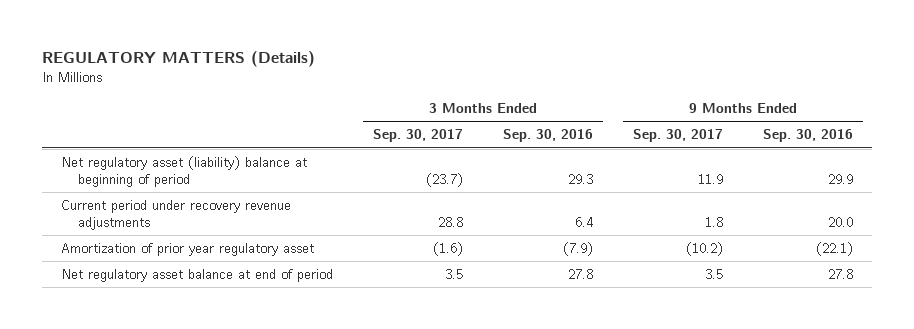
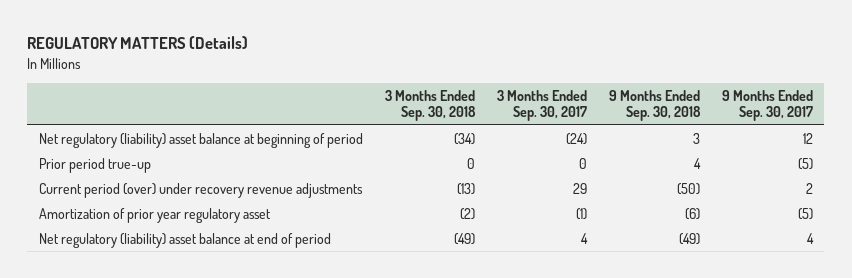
- | 3 Months Ended Sep. 30, 2017 | 3 Months Ended Sep. 30, 2016 | 9 Months Ended Sep. 30, 2017 | 9 Months Ended Sep. 30, 2016
+ | 3 Months Ended Sep. 30, 2018 | 3 Months Ended Sep. 30, 2017 | 9 Months Ended Sep. 30, 2018 | 9 Months Ended Sep. 30, 2017
- Net regulatory asset (liability) balance at beginning of period | (23.7) | 29.3 | 11.9 | 29.9
- Current period under recovery revenue adjustments | 28.8 | 6.4 | 1.8 | 20.0
- Amortization of prior year regulatory asset | (1.6) | (7.9) | (10.2) | (22.1)
- Net regulatory asset balance at end of period | 3.5 | 27.8 | 3.5 | 27.8
+ Net regulatory (liability) asset balance at beginning of period | (34) | (24) | 3 | 12
+ Prior period true-up | 0 | 0 | 4 | (5)
+ Current period (over) under recovery revenue adjustments | (13) | 29 | (50) | 2
+ Amortization of prior year regulatory asset | (2) | (1) | (6) | (5)
+ Net regulatory (liability) asset balance at end of period | (49) | 4 | (49) | 4

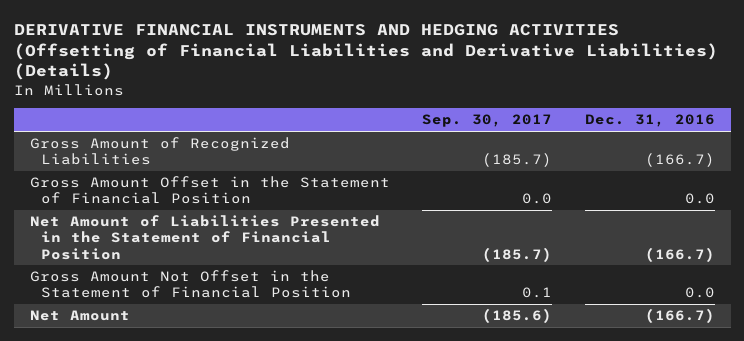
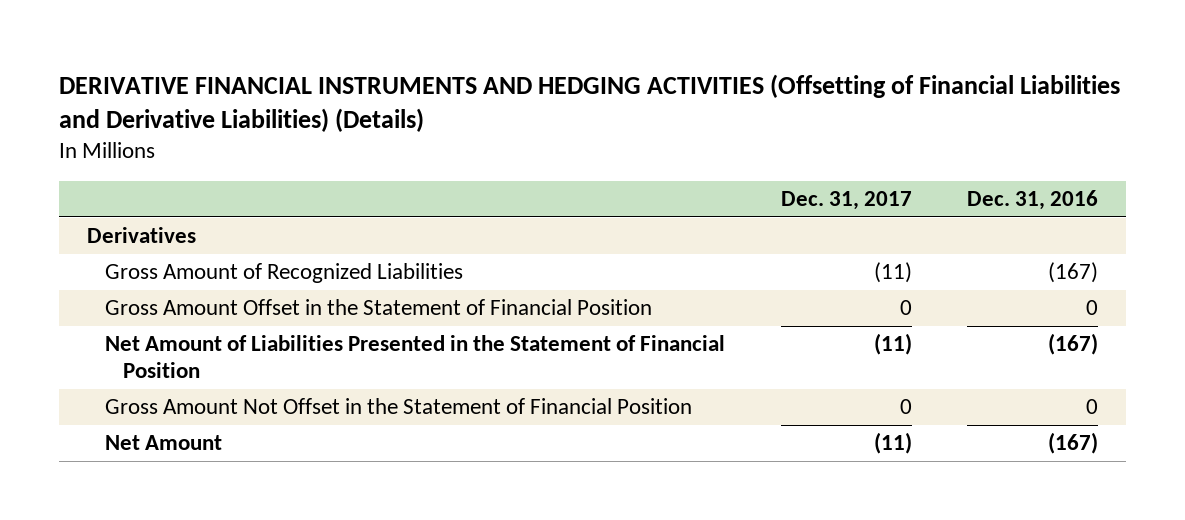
- | Sep. 30, 2017 | Dec. 31, 2016
+ | Dec. 31, 2017 | Dec. 31, 2016
- Gross Amount of Recognized Liabilities | (185.7) | (166.7)
- Gross Amount Offset in the Statement of Financial Position | 0.0 | 0.0
- Net Amount of Liabilities Presented in the Statement of Financial Position | (185.7) | (166.7)
- Gross Amount Not Offset in the Statement of Financial Position | 0.1 | 0.0
- Net Amount | (185.6) | (166.7)
+ Derivatives
+ Gross Amount of Recognized Liabilities | (11) | (167)
+ Gross Amount Offset in the Statement of Financial Position | 0 | 0
+ Net Amount of Liabilities Presented in the Statement of Financial Position | (11) | (167)
+ Gross Amount Not Offset in the Statement of Financial Position | 0 | 0
+ Net Amount | (11) | (167)

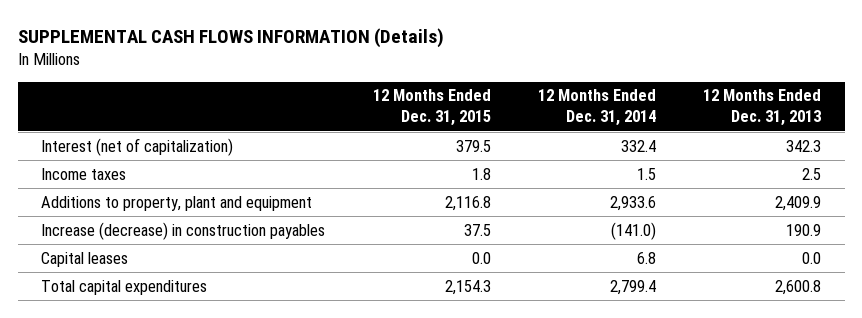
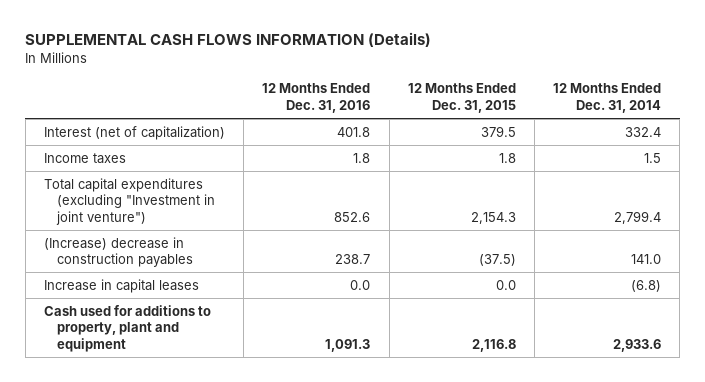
- | 12 Months Ended Dec. 31, 2015 | 12 Months Ended Dec. 31, 2014 | 12 Months Ended Dec. 31, 2013
+ | 12 Months Ended Dec. 31, 2016 | 12 Months Ended Dec. 31, 2015 | 12 Months Ended Dec. 31, 2014
- Additions to property, plant and equipment | 2,116.8 | 2,933.6 | 2,409.9
- Increase (decrease) in construction payables | 37.5 | (141.0) | 190.9
- Capital leases | 0.0 | 6.8 | 0.0
- Total capital expenditures | 2,154.3 | 2,799.4 | 2,600.8
+ Total capital expenditures (excluding "Investment in joint venture") | 852.6 | 2,154.3 | 2,799.4
+ (Increase) decrease in construction payables | 238.7 | (37.5) | 141.0
+ Increase in capital leases | 0.0 | 0.0 | (6.8)
+ Cash used for additions to property, plant and equipment | 1,091.3 | 2,116.8 | 2,933.6

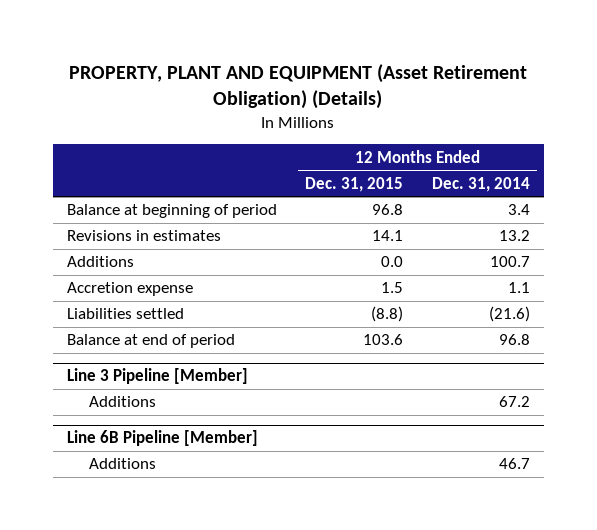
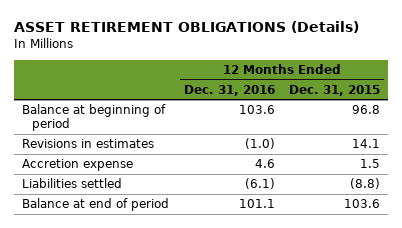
- PROPERTY, PLANT AND EQUIPMENT (Asset Retirement Obligation) (Details)
+ ASSET RETIREMENT OBLIGATIONS (Details)
- | 12 Months Ended Dec. 31, 2015 | 12 Months Ended Dec. 31, 2014
+ | 12 Months Ended Dec. 31, 2016 | 12 Months Ended Dec. 31, 2015
- Additions | 0.0 | 100.7
- Line 3 Pipeline [Member]
- Additions | | 67.2
- Line 6B Pipeline [Member]
- Additions | | 46.7

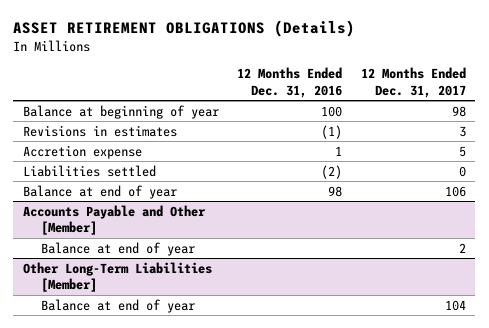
- | 12 Months Ended Dec. 31, 2016 | 12 Months Ended Dec. 31, 2015
+ | 12 Months Ended Dec. 31, 2016 | 12 Months Ended Dec. 31, 2017
- Balance at beginning of period | 103.6 | 96.8
- Revisions in estimates | (1.0) | 14.1
- Accretion expense | 4.6 | 1.5
- Liabilities settled | (6.1) | (8.8)
- Balance at end of period | 101.1 | 103.6
+ Balance at beginning of year | 100 | 98
+ Revisions in estimates | (1) | 3
+ Accretion expense | 1 | 5
+ Liabilities settled | (2) | 0
+ Balance at end of year | 98 | 106
+ Accounts Payable and Other [Member]
+ Balance at end of year | | 2
+ Other Long-Term Liabilities [Member]
+ Balance at end of year | | 104

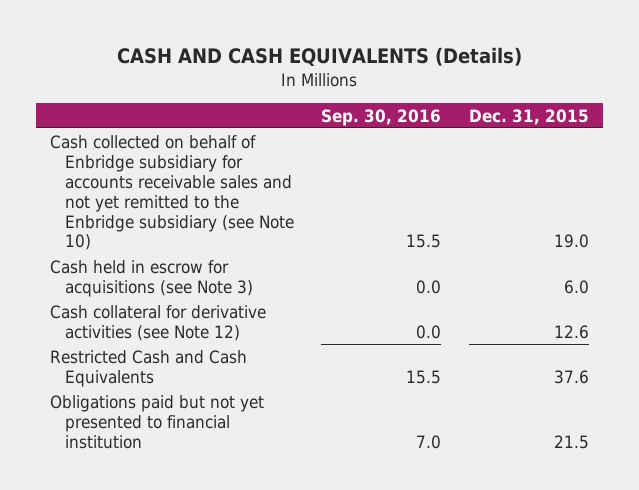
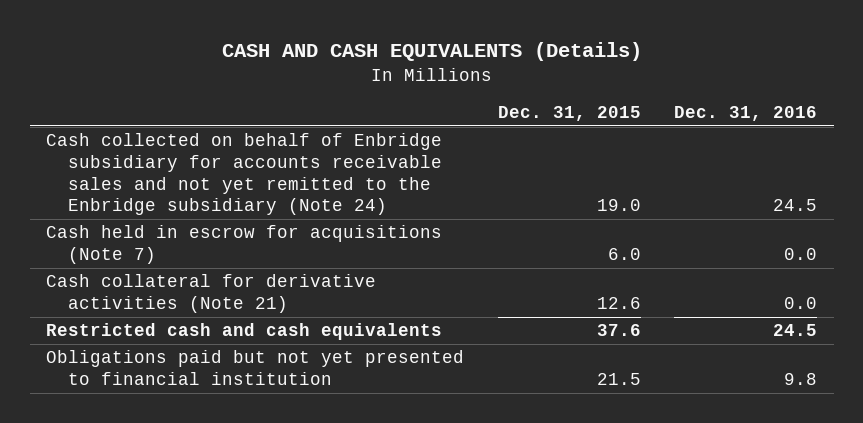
- | Sep. 30, 2016 | Dec. 31, 2015
+ | Dec. 31, 2015 | Dec. 31, 2016
- Cash collected on behalf of Enbridge subsidiary for accounts receivable sales and not yet remitted to the Enbridge subsidiary (see Note 10) | 15.5 | 19.0
- Cash held in escrow for acquisitions (see Note 3) | 0.0 | 6.0
- Cash collateral for derivative activities (see Note 12) | 0.0 | 12.6
- Restricted Cash and Cash Equivalents | 15.5 | 37.6
+ Cash collected on behalf of Enbridge subsidiary for accounts receivable sales and not yet remitted to the Enbridge subsidiary (Note 24) | 19.0 | 24.5
+ Cash held in escrow for acquisitions (Note 7) | 6.0 | 0.0
+ Cash collateral for derivative activities (Note 21) | 12.6 | 0.0
+ Restricted cash and cash equivalents | 37.6 | 24.5

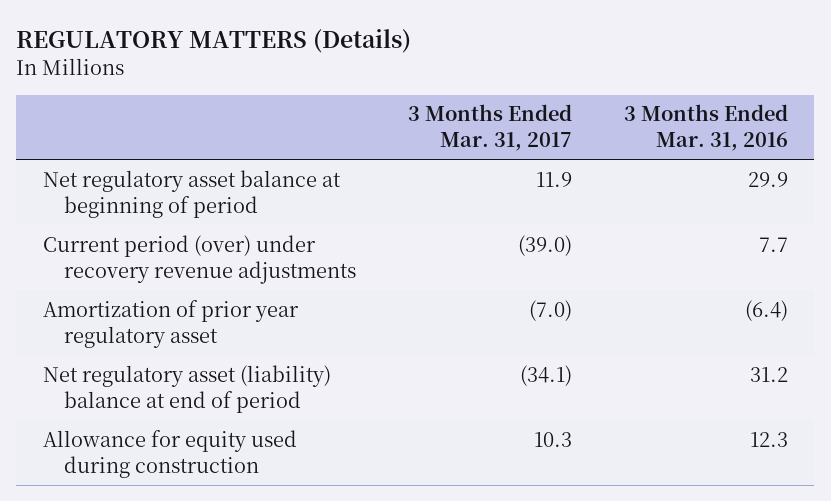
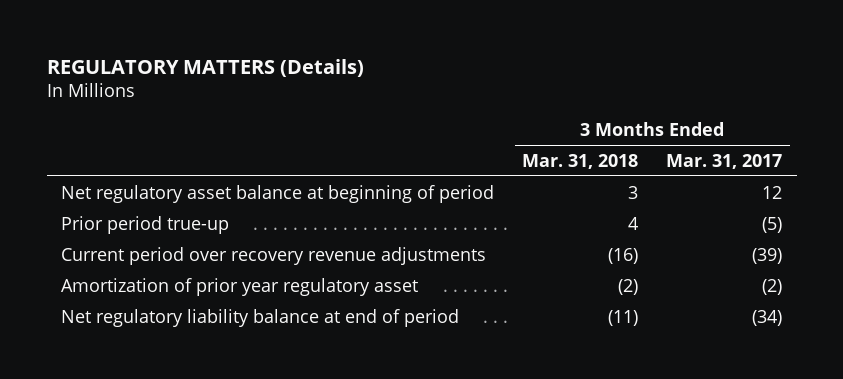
- | 3 Months Ended Mar. 31, 2017 | 3 Months Ended Mar. 31, 2016
+ | 3 Months Ended Mar. 31, 2018 | 3 Months Ended Mar. 31, 2017
- Net regulatory asset balance at beginning of period | 11.9 | 29.9
- Current period (over) under recovery revenue adjustments | (39.0) | 7.7
- Amortization of prior year regulatory asset | (7.0) | (6.4)
- Net regulatory asset (liability) balance at end of period | (34.1) | 31.2
- Allowance for equity used during construction | 10.3 | 12.3
+ Net regulatory asset balance at beginning of period | 3 | 12
+ Prior period true-up | 4 | (5)
+ Current period over recovery revenue adjustments | (16) | (39)
+ Amortization of prior year regulatory asset | (2) | (2)
+ Net regulatory liability balance at end of period | (11) | (34)

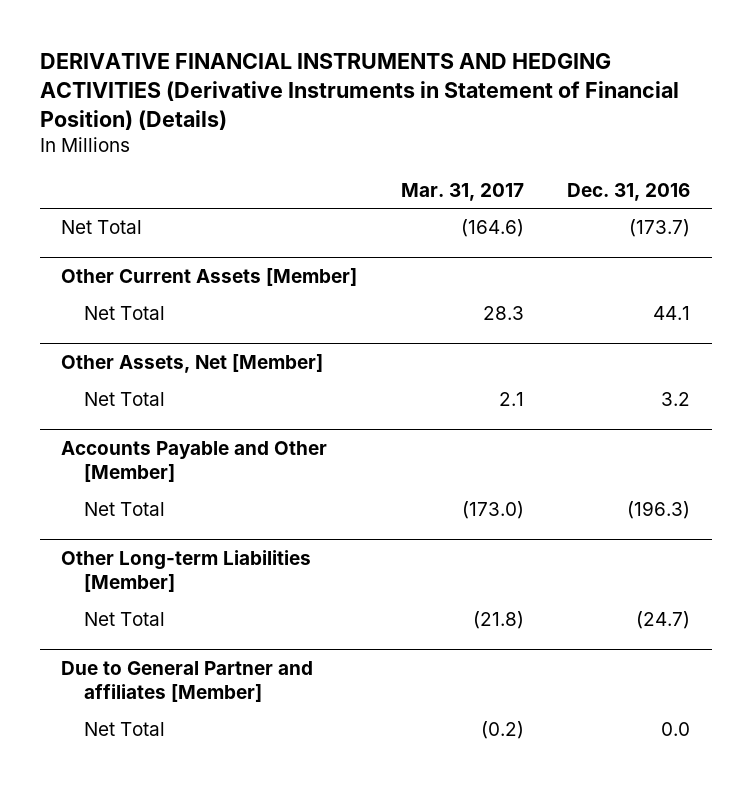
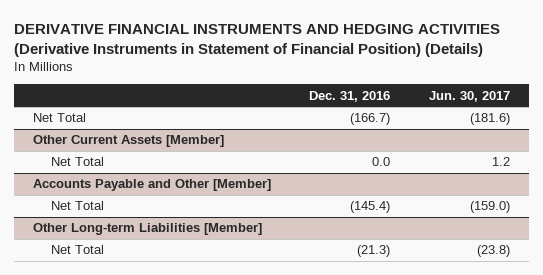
- | Mar. 31, 2017 | Dec. 31, 2016
+ | Dec. 31, 2016 | Jun. 30, 2017
- Net Total | (164.6) | (173.7)
+ Net Total | (166.7) | (181.6)
@ Other Current Assets [Member]
- Net Total | 28.3 | 44.1
- Other Assets, Net [Member]
- Net Total | 2.1 | 3.2
@ Other Current Assets [Member]
+ Net Total | 0.0 | 1.2
@ Accounts Payable and Other [Member]
- Net Total | (173.0) | (196.3)
+ Net Total | (145.4) | (159.0)
@ Other Long-term Liabilities [Member]
- Net Total | (21.8) | (24.7)
- Due to General Partner and affiliates [Member]
- Net Total | (0.2) | 0.0
@ Other Long-term Liabilities [Member]
+ Net Total | (21.3) | (23.8)

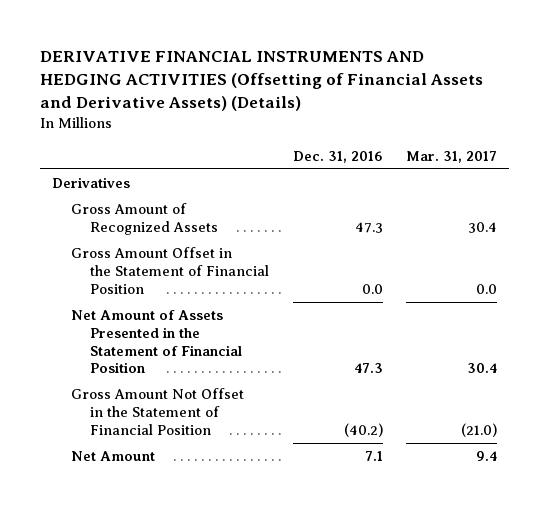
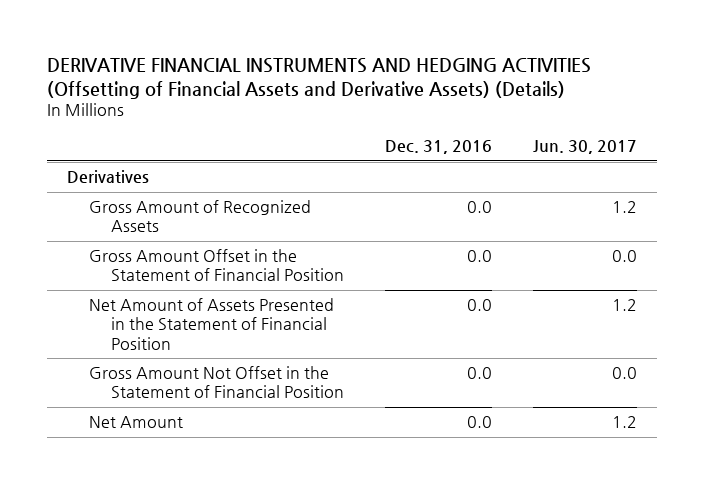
- | Dec. 31, 2016 | Mar. 31, 2017
+ | Dec. 31, 2016 | Jun. 30, 2017
- Gross Amount of Recognized Assets | 47.3 | 30.4
+ Gross Amount of Recognized Assets | 0.0 | 1.2
- Net Amount of Assets Presented in the Statement of Financial Position | 47.3 | 30.4
- Gross Amount Not Offset in the Statement of Financial Position | (40.2) | (21.0)
- Net Amount | 7.1 | 9.4
+ Net Amount of Assets Presented in the Statement of Financial Position | 0.0 | 1.2
+ Gross Amount Not Offset in the Statement of Financial Position | 0.0 | 0.0
+ Net Amount | 0.0 | 1.2

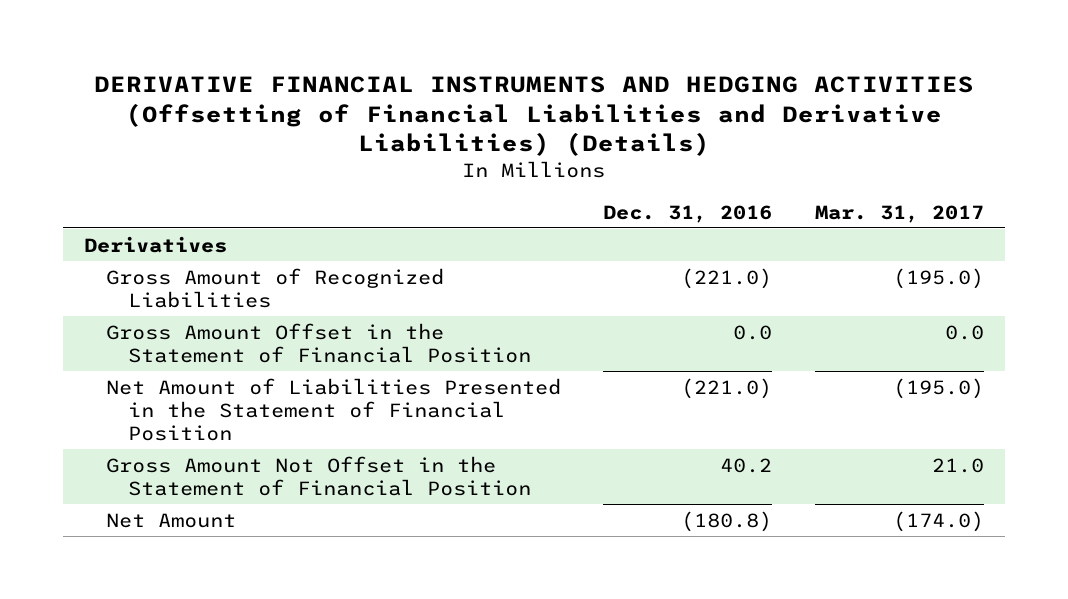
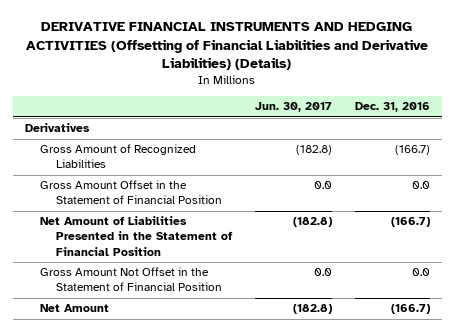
- | Dec. 31, 2016 | Mar. 31, 2017
+ | Jun. 30, 2017 | Dec. 31, 2016
- Gross Amount of Recognized Liabilities | (221.0) | (195.0)
+ Gross Amount of Recognized Liabilities | (182.8) | (166.7)
- Net Amount of Liabilities Presented in the Statement of Financial Position | (221.0) | (195.0)
- Gross Amount Not Offset in the Statement of Financial Position | 40.2 | 21.0
- Net Amount | (180.8) | (174.0)
+ Net Amount of Liabilities Presented in the Statement of Financial Position | (182.8) | (166.7)
+ Gross Amount Not Offset in the Statement of Financial Position | 0.0 | 0.0
+ Net Amount | (182.8) | (166.7)

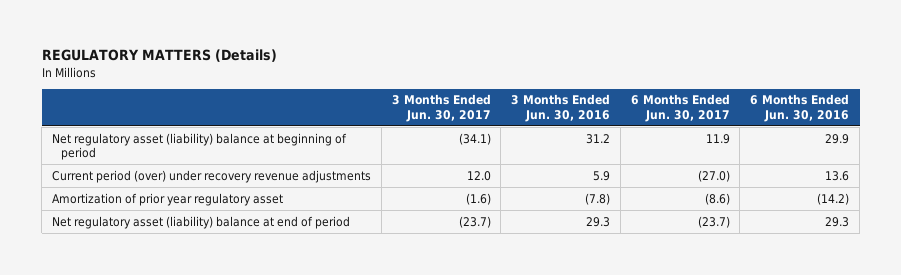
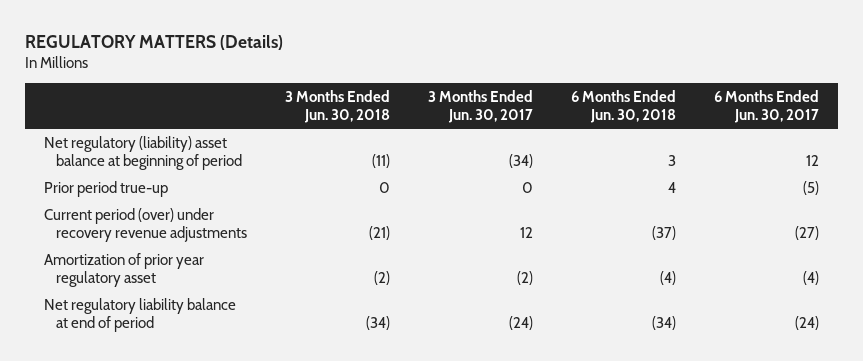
- | 3 Months Ended Jun. 30, 2017 | 3 Months Ended Jun. 30, 2016 | 6 Months Ended Jun. 30, 2017 | 6 Months Ended Jun. 30, 2016
+ | 3 Months Ended Jun. 30, 2018 | 3 Months Ended Jun. 30, 2017 | 6 Months Ended Jun. 30, 2018 | 6 Months Ended Jun. 30, 2017
- Net regulatory asset (liability) balance at beginning of period | (34.1) | 31.2 | 11.9 | 29.9
- Current period (over) under recovery revenue adjustments | 12.0 | 5.9 | (27.0) | 13.6
- Amortization of prior year regulatory asset | (1.6) | (7.8) | (8.6) | (14.2)
- Net regulatory asset (liability) balance at end of period | (23.7) | 29.3 | (23.7) | 29.3
+ Net regulatory (liability) asset balance at beginning of period | (11) | (34) | 3 | 12
+ Prior period true-up | 0 | 0 | 4 | (5)
+ Current period (over) under recovery revenue adjustments | (21) | 12 | (37) | (27)
+ Amortization of prior year regulatory asset | (2) | (2) | (4) | (4)
+ Net regulatory liability balance at end of period | (34) | (24) | (34) | (24)

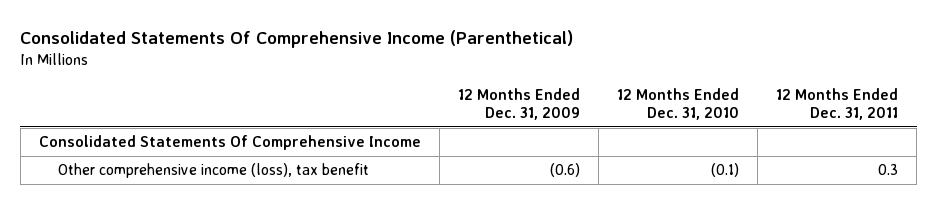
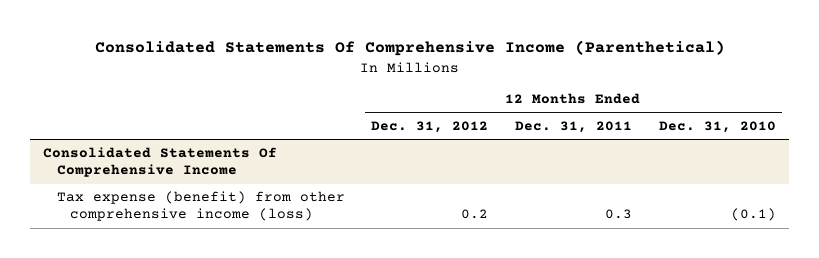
- | 12 Months Ended Dec. 31, 2009 | 12 Months Ended Dec. 31, 2010 | 12 Months Ended Dec. 31, 2011
+ | 12 Months Ended Dec. 31, 2012 | 12 Months Ended Dec. 31, 2011 | 12 Months Ended Dec. 31, 2010
- Other comprehensive income (loss), tax benefit | (0.6) | (0.1) | 0.3
+ Tax expense (benefit) from other comprehensive income (loss) | 0.2 | 0.3 | (0.1)

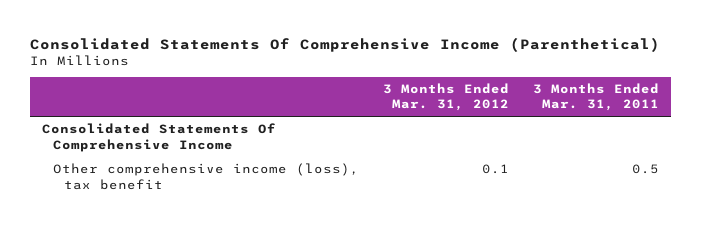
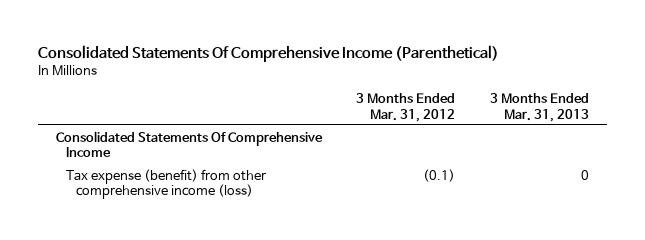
- | 3 Months Ended Mar. 31, 2012 | 3 Months Ended Mar. 31, 2011
+ | 3 Months Ended Mar. 31, 2012 | 3 Months Ended Mar. 31, 2013
- Other comprehensive income (loss), tax benefit | 0.1 | 0.5
+ Tax expense (benefit) from other comprehensive income (loss) | (0.1) | 0

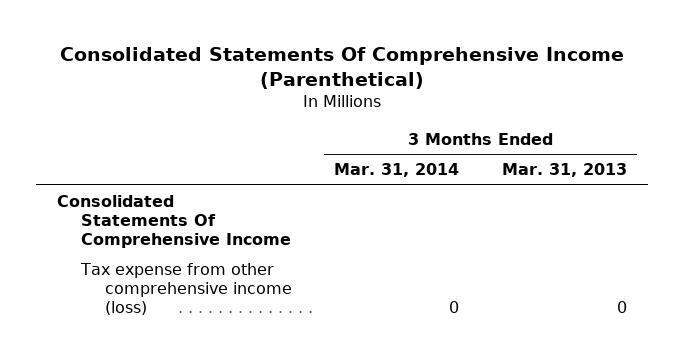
- | 3 Months Ended Mar. 31, 2012 | 3 Months Ended Mar. 31, 2013
+ | 3 Months Ended Mar. 31, 2014 | 3 Months Ended Mar. 31, 2013
- Tax expense (benefit) from other comprehensive income (loss) | (0.1) | 0
+ Tax expense from other comprehensive income (loss) | 0 | 0

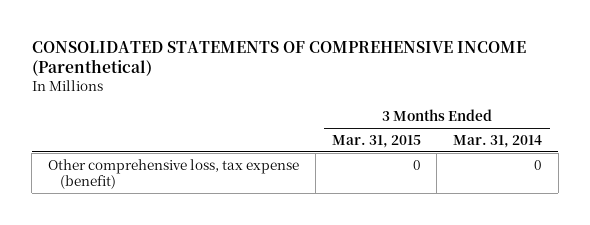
- Consolidated Statements Of Comprehensive Income (Parenthetical)
+ CONSOLIDATED STATEMENTS OF COMPREHENSIVE INCOME (Parenthetical)
- | 3 Months Ended Mar. 31, 2014 | 3 Months Ended Mar. 31, 2013
+ | 3 Months Ended Mar. 31, 2015 | 3 Months Ended Mar. 31, 2014
- Consolidated Statements Of Comprehensive Income
- Tax expense from other comprehensive income (loss) | 0 | 0
+ Other comprehensive loss, tax expense (benefit) | 0 | 0

